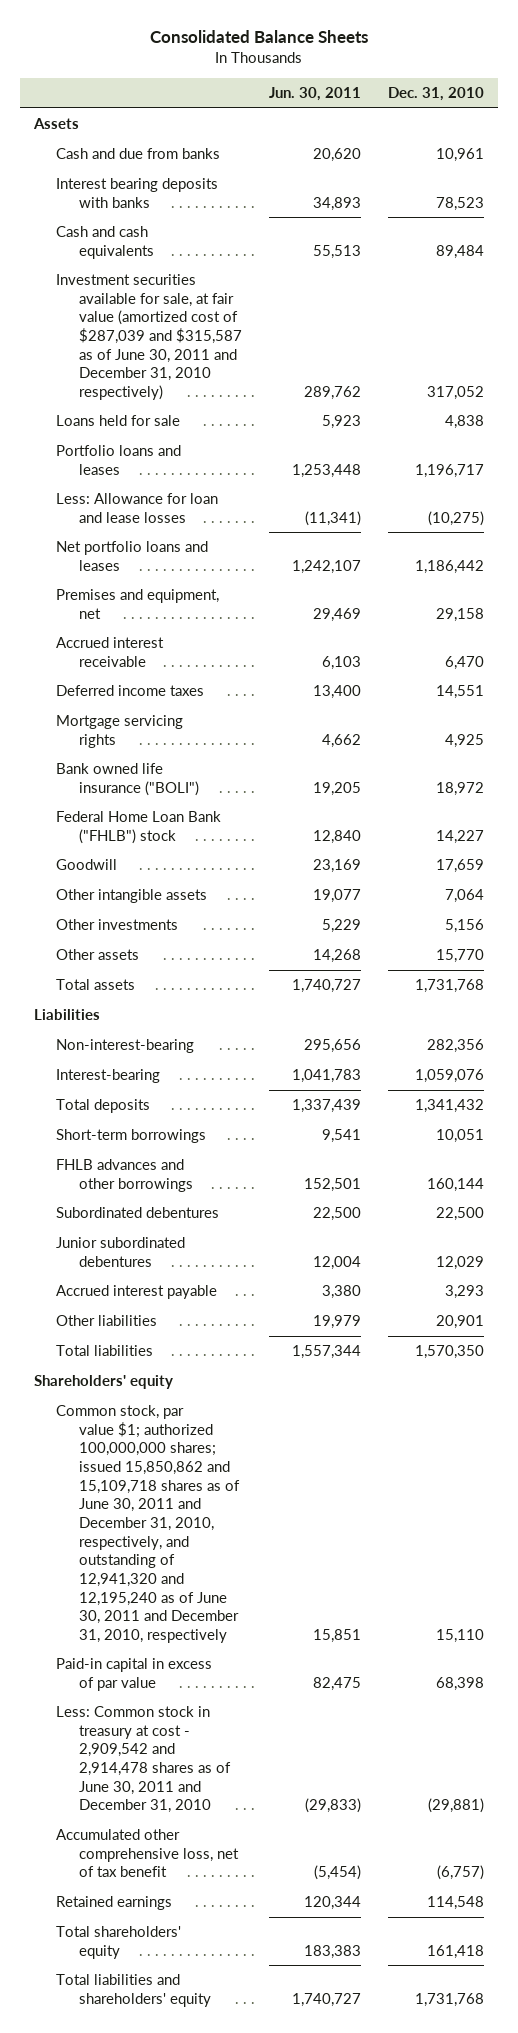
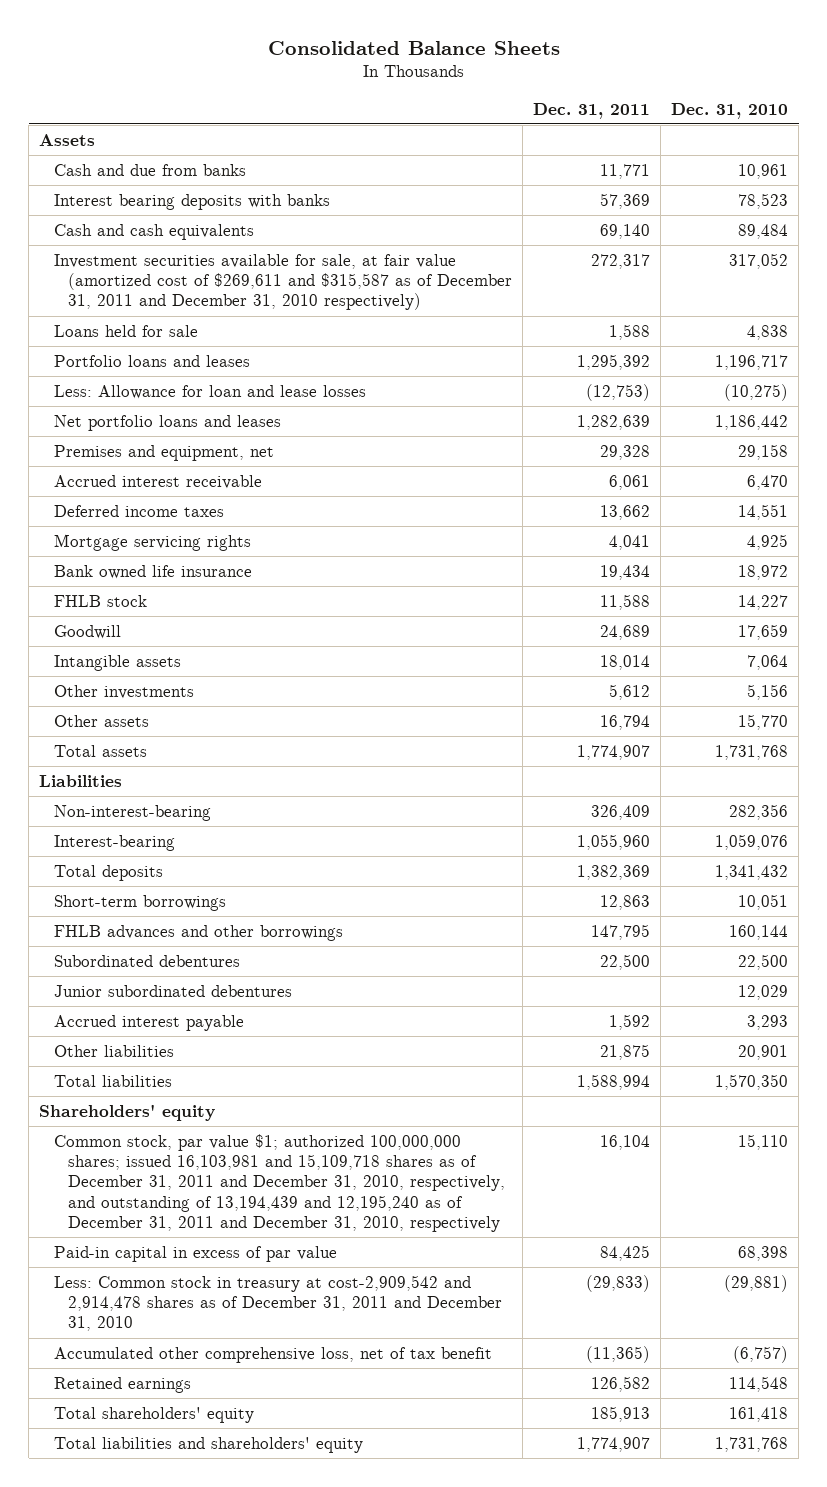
- | Jun. 30, 2011 | Dec. 31, 2010
+ | Dec. 31, 2011 | Dec. 31, 2010
- Investment securities available for sale, at fair value (amortized cost of $287,039 and $315,587 as of June 30, 2011 and December 31, 2010 respectively) | 289,762 | 317,052
+ Investment securities available for sale, at fair value (amortized cost of $269,611 and $315,587 as of December 31, 2011 and December 31, 2010 respectively) | 272,317 | 317,052
- Bank owned life insurance ("BOLI") | 19,205 | 18,972
- Federal Home Loan Bank ("FHLB") stock | 12,840 | 14,227
+ Bank owned life insurance | 19,434 | 18,972
+ FHLB stock | 11,588 | 14,227
- Other intangible assets | 19,077 | 7,064
+ Intangible assets | 18,014 | 7,064
- Common stock, par value $1; authorized 100,000,000 shares; issued 15,850,862 and 15,109,718 shares as of June 30, 2011 and December 31, 2010, respectively, and outstanding of 12,941,320 and 12,195,240 as of June 30, 2011 and December 31, 2010, respectively | 15,851 | 15,110
+ Common stock, par value $1; authorized 100,000,000 shares; issued 16,103,981 and 15,109,718 shares as of December 31, 2011 and December 31, 2010, respectively, and outstanding of 13,194,439 and 12,195,240 as of December 31, 2011 and December 31, 2010, respectively | 16,104 | 15,110
- Less: Common stock in treasury at cost - 2,909,542 and 2,914,478 shares as of June 30, 2011 and December 31, 2010 | (29,833) | (29,881)
+ Less: Common stock in treasury at cost-2,909,542 and 2,914,478 shares as of December 31, 2011 and December 31, 2010 | (29,833) | (29,881)

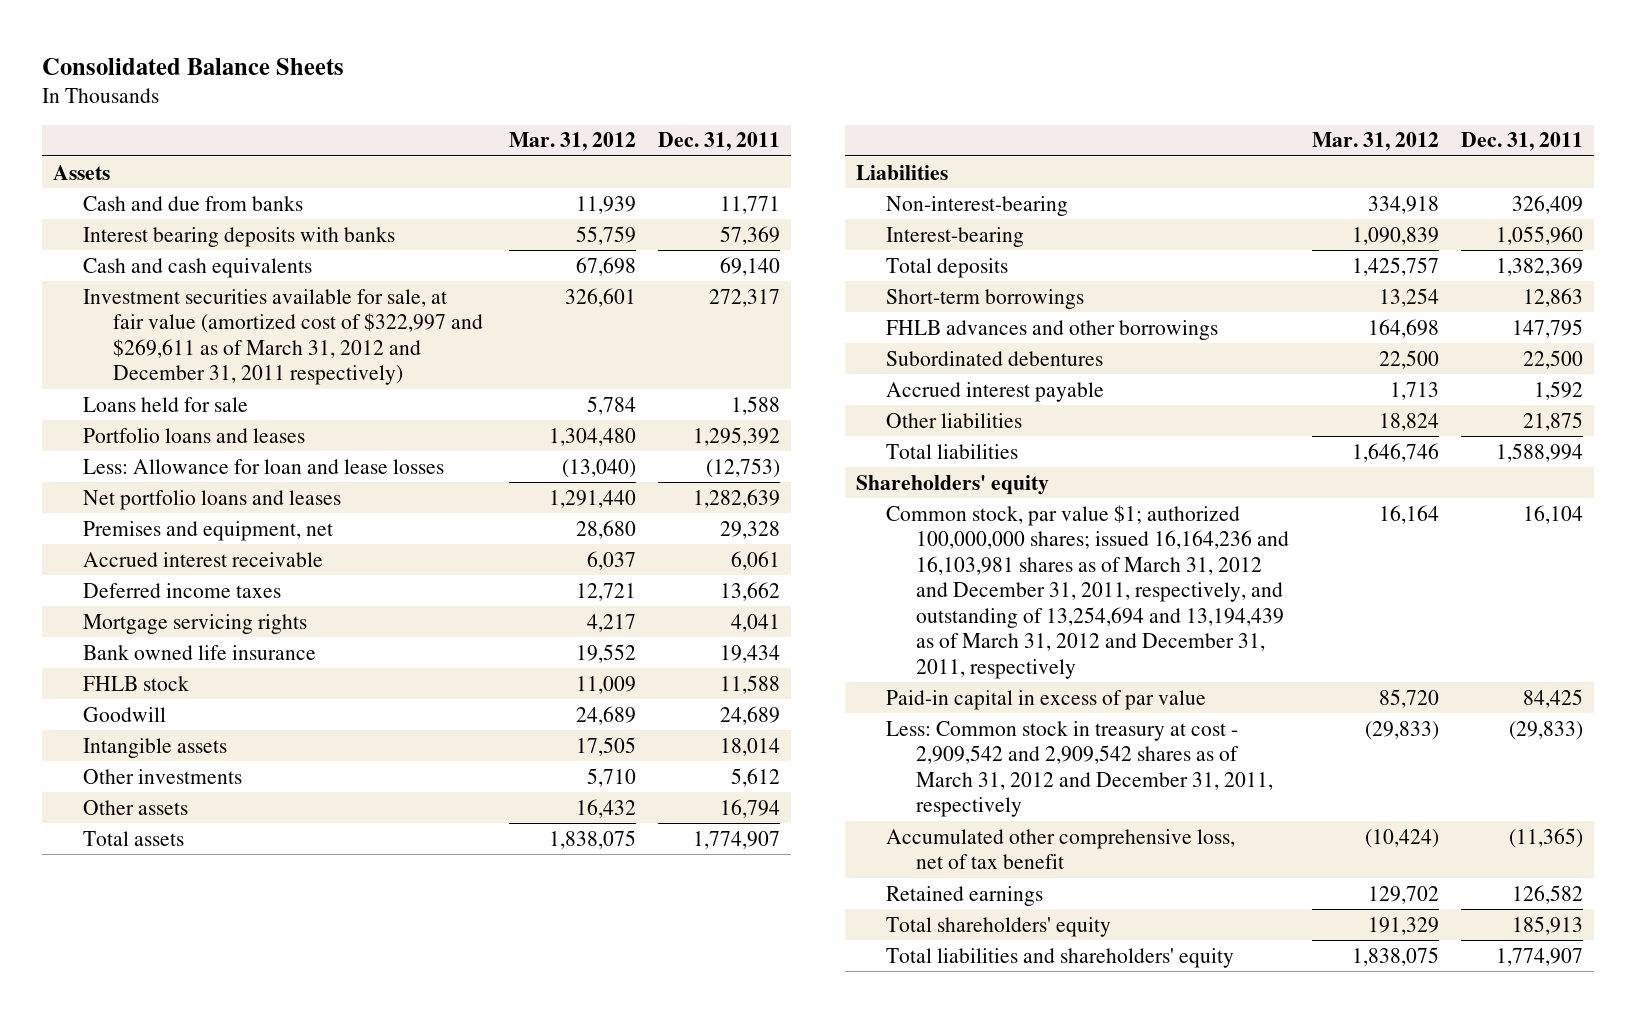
- | Dec. 31, 2011 | Dec. 31, 2010
+ | Mar. 31, 2012 | Dec. 31, 2011
- Investment securities available for sale, at fair value (amortized cost of $269,611 and $315,587 as of December 31, 2011 and December 31, 2010 respectively) | 272,317 | 317,052
+ Investment securities available for sale, at fair value (amortized cost of $322,997 and $269,611 as of March 31, 2012 and December 31, 2011 respectively) | 326,601 | 272,317
- Junior subordinated debentures | | 12,029
- Common stock, par value $1; authorized 100,000,000 shares; issued 16,103,981 and 15,109,718 shares as of December 31, 2011 and December 31, 2010, respectively, and outstanding of 13,194,439 and 12,195,240 as of December 31, 2011 and December 31, 2010, respectively | 16,104 | 15,110
+ Common stock, par value $1; authorized 100,000,000 shares; issued 16,164,236 and 16,103,981 shares as of March 31, 2012 and December 31, 2011, respectively, and outstanding of 13,254,694 and 13,194,439 as of March 31, 2012 and December 31, 2011, respectively | 16,164 | 16,104
- Less: Common stock in treasury at cost-2,909,542 and 2,914,478 shares as of December 31, 2011 and December 31, 2010 | (29,833) | (29,881)
+ Less: Common stock in treasury at cost - 2,909,542 and 2,909,542 shares as of March 31, 2012 and December 31, 2011, respectively | (29,833) | (29,833)

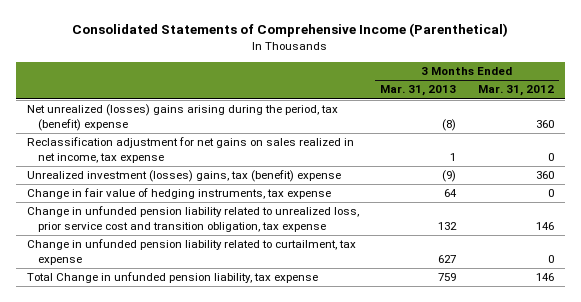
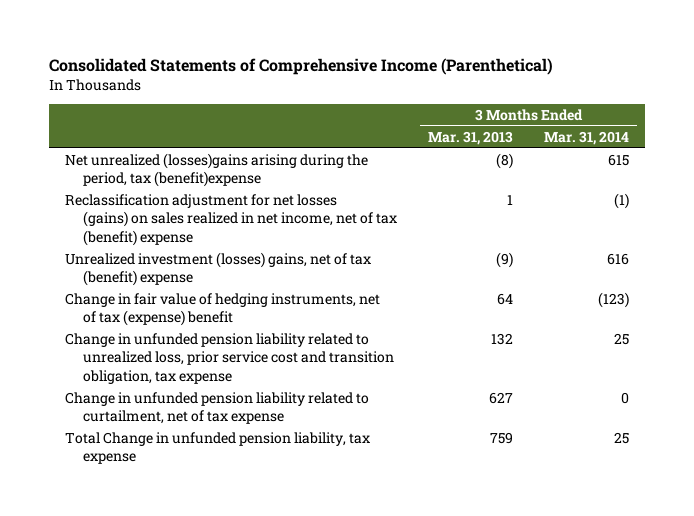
- | 3 Months Ended Mar. 31, 2013 | 3 Months Ended Mar. 31, 2012
+ | 3 Months Ended Mar. 31, 2013 | 3 Months Ended Mar. 31, 2014
- Net unrealized (losses) gains arising during the period, tax (benefit) expense | (8) | 360
- Reclassification adjustment for net gains on sales realized in net income, tax expense | 1 | 0
- Unrealized investment (losses) gains, tax (benefit) expense | (9) | 360
- Change in fair value of hedging instruments, tax expense | 64 | 0
+ Net unrealized (losses)gains arising during the period, tax (benefit)expense | (8) | 615
+ Reclassification adjustment for net losses (gains) on sales realized in net income, net of tax (benefit) expense | 1 | (1)
+ Unrealized investment (losses) gains, net of tax (benefit) expense | (9) | 616
+ Change in fair value of hedging instruments, net of tax (expense) benefit | 64 | (123)
- Change in unfunded pension liability related to curtailment, tax expense | 627 | 0
+ Change in unfunded pension liability related to curtailment, net of tax expense | 627 | 0

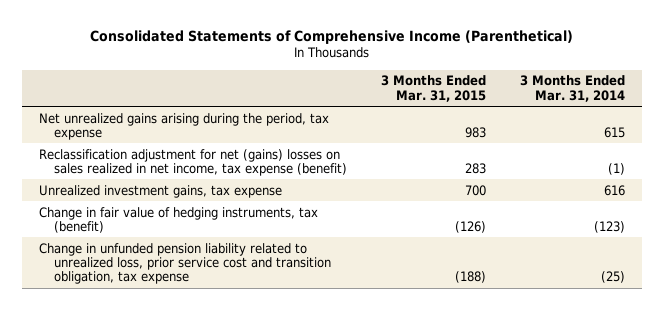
- | 3 Months Ended Mar. 31, 2013 | 3 Months Ended Mar. 31, 2014
+ | 3 Months Ended Mar. 31, 2015 | 3 Months Ended Mar. 31, 2014
- Net unrealized (losses)gains arising during the period, tax (benefit)expense | (8) | 615
- Reclassification adjustment for net losses (gains) on sales realized in net income, net of tax (benefit) expense | 1 | (1)
- Unrealized investment (losses) gains, net of tax (benefit) expense | (9) | 616
- Change in fair value of hedging instruments, net of tax (expense) benefit | 64 | (123)
- Change in unfunded pension liability related to unrealized loss, prior service cost and transition obligation, tax expense | 132 | 25
- Change in unfunded pension liability related to curtailment, net of tax expense | 627 | 0
- Total Change in unfunded pension liability, tax expense | 759 | 25
+ Net unrealized gains arising during the period, tax expense | 983 | 615
+ Reclassification adjustment for net (gains) losses on sales realized in net income, tax expense (benefit) | 283 | (1)
+ Unrealized investment gains, tax expense | 700 | 616
+ Change in fair value of hedging instruments, tax (benefit) | (126) | (123)
+ Change in unfunded pension liability related to unrealized loss, prior service cost and transition obligation, tax expense | (188) | (25)

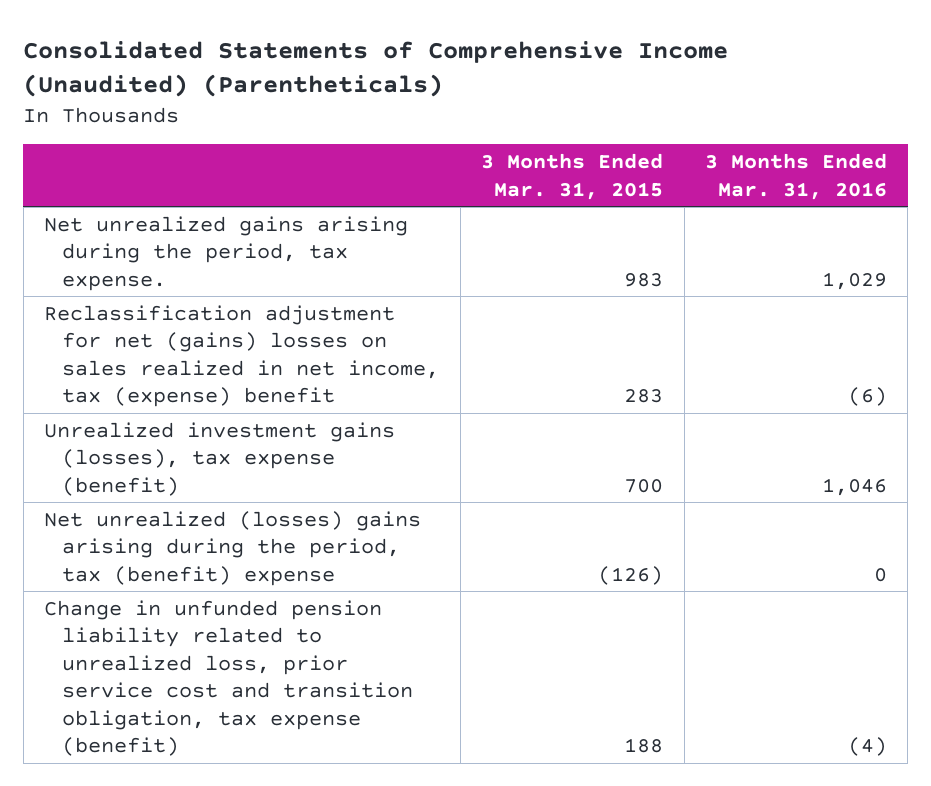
- Consolidated Statements of Comprehensive Income (Parenthetical)
+ Consolidated Statements of Comprehensive Income (Unaudited) (Parentheticals)
- | 3 Months Ended Mar. 31, 2015 | 3 Months Ended Mar. 31, 2014
+ | 3 Months Ended Mar. 31, 2015 | 3 Months Ended Mar. 31, 2016
- Net unrealized gains arising during the period, tax expense | 983 | 615
- Reclassification adjustment for net (gains) losses on sales realized in net income, tax expense (benefit) | 283 | (1)
- Unrealized investment gains, tax expense | 700 | 616
- Change in fair value of hedging instruments, tax (benefit) | (126) | (123)
- Change in unfunded pension liability related to unrealized loss, prior service cost and transition obligation, tax expense | (188) | (25)
+ Net unrealized gains arising during the period, tax expense. | 983 | 1,029
+ Reclassification adjustment for net (gains) losses on sales realized in net income, tax (expense) benefit | 283 | (6)
+ Unrealized investment gains (losses), tax expense (benefit) | 700 | 1,046
+ Net unrealized (losses) gains arising during the period, tax (benefit) expense | (126) | 0
+ Change in unfunded pension liability related to unrealized loss, prior service cost and transition obligation, tax expense (benefit) | 188 | (4)

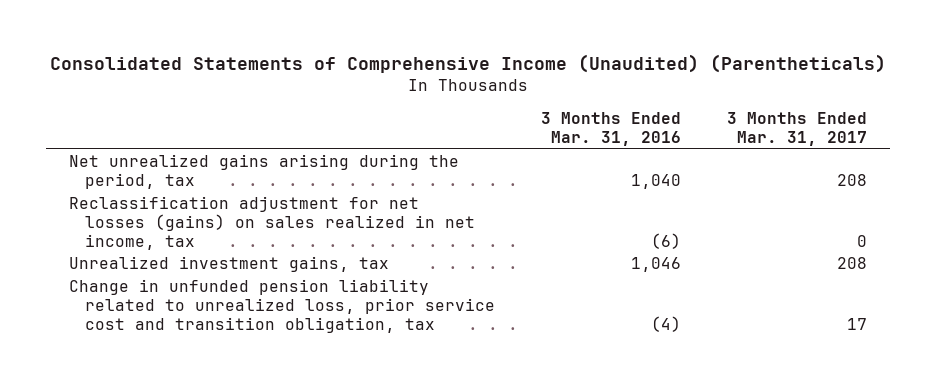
- | 3 Months Ended Mar. 31, 2015 | 3 Months Ended Mar. 31, 2016
+ | 3 Months Ended Mar. 31, 2016 | 3 Months Ended Mar. 31, 2017
- Net unrealized gains arising during the period, tax expense. | 983 | 1,029
- Reclassification adjustment for net (gains) losses on sales realized in net income, tax (expense) benefit | 283 | (6)
- Unrealized investment gains (losses), tax expense (benefit) | 700 | 1,046
- Net unrealized (losses) gains arising during the period, tax (benefit) expense | (126) | 0
- Change in unfunded pension liability related to unrealized loss, prior service cost and transition obligation, tax expense (benefit) | 188 | (4)
+ Net unrealized gains arising during the period, tax | 1,040 | 208
+ Reclassification adjustment for net losses (gains) on sales realized in net income, tax | (6) | 0
+ Unrealized investment gains, tax | 1,046 | 208
+ Change in unfunded pension liability related to unrealized loss, prior service cost and transition obligation, tax | (4) | 17

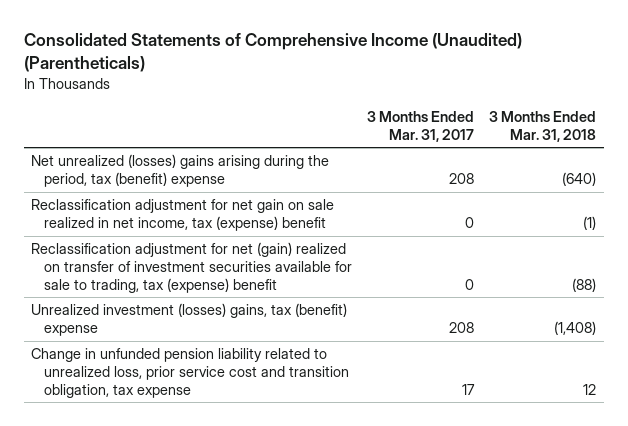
- | 3 Months Ended Mar. 31, 2016 | 3 Months Ended Mar. 31, 2017
+ | 3 Months Ended Mar. 31, 2017 | 3 Months Ended Mar. 31, 2018
- Net unrealized gains arising during the period, tax | 1,040 | 208
- Reclassification adjustment for net losses (gains) on sales realized in net income, tax | (6) | 0
- Unrealized investment gains, tax | 1,046 | 208
- Change in unfunded pension liability related to unrealized loss, prior service cost and transition obligation, tax | (4) | 17
+ Net unrealized (losses) gains arising during the period, tax (benefit) expense | 208 | (640)
+ Reclassification adjustment for net gain on sale realized in net income, tax (expense) benefit | 0 | (1)
+ Reclassification adjustment for net (gain) realized on transfer of investment securities available for sale to trading, tax (expense) benefit | 0 | (88)
+ Unrealized investment (losses) gains, tax (benefit) expense | 208 | (1,408)
+ Change in unfunded pension liability related to unrealized loss, prior service cost and transition obligation, tax expense | 17 | 12

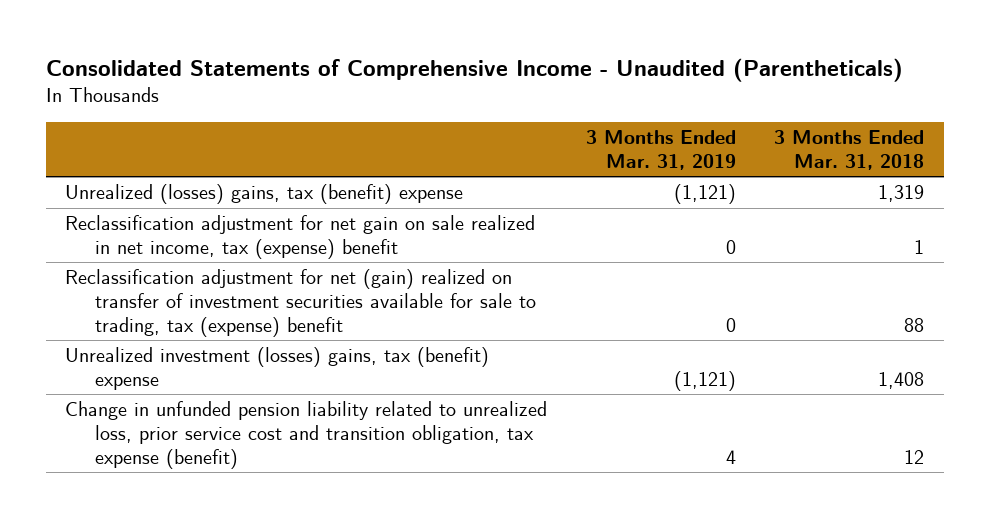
- Consolidated Statements of Comprehensive Income (Unaudited) (Parentheticals)
+ Consolidated Statements of Comprehensive Income - Unaudited (Parentheticals)
- | 3 Months Ended Mar. 31, 2017 | 3 Months Ended Mar. 31, 2018
+ | 3 Months Ended Mar. 31, 2019 | 3 Months Ended Mar. 31, 2018
- Net unrealized (losses) gains arising during the period, tax (benefit) expense | 208 | (640)
- Reclassification adjustment for net gain on sale realized in net income, tax (expense) benefit | 0 | (1)
- Reclassification adjustment for net (gain) realized on transfer of investment securities available for sale to trading, tax (expense) benefit | 0 | (88)
- Unrealized investment (losses) gains, tax (benefit) expense | 208 | (1,408)
- Change in unfunded pension liability related to unrealized loss, prior service cost and transition obligation, tax expense | 17 | 12
+ Unrealized (losses) gains, tax (benefit) expense | (1,121) | 1,319
+ Reclassification adjustment for net gain on sale realized in net income, tax (expense) benefit | 0 | 1
+ Reclassification adjustment for net (gain) realized on transfer of investment securities available for sale to trading, tax (expense) benefit | 0 | 88
+ Unrealized investment (losses) gains, tax (benefit) expense | (1,121) | 1,408
+ Change in unfunded pension liability related to unrealized loss, prior service cost and transition obligation, tax expense (benefit) | 4 | 12

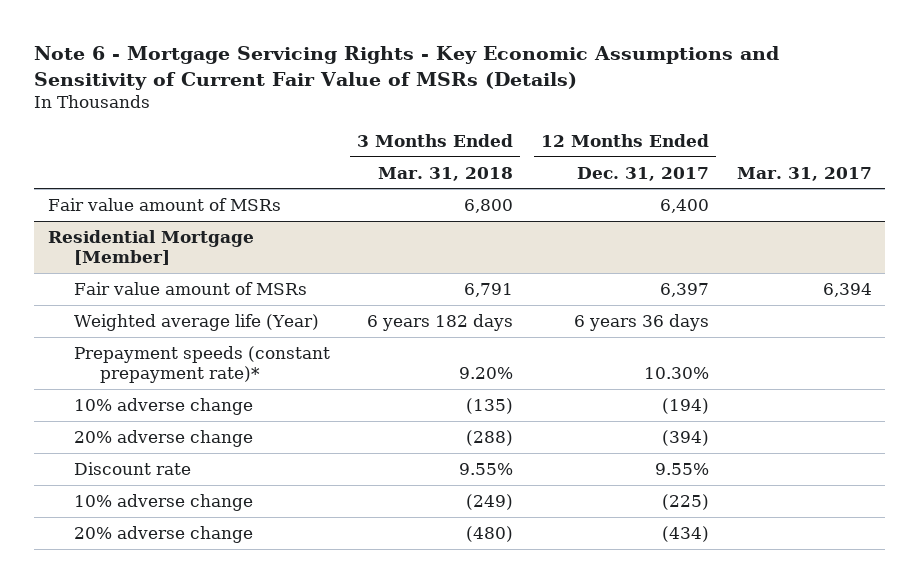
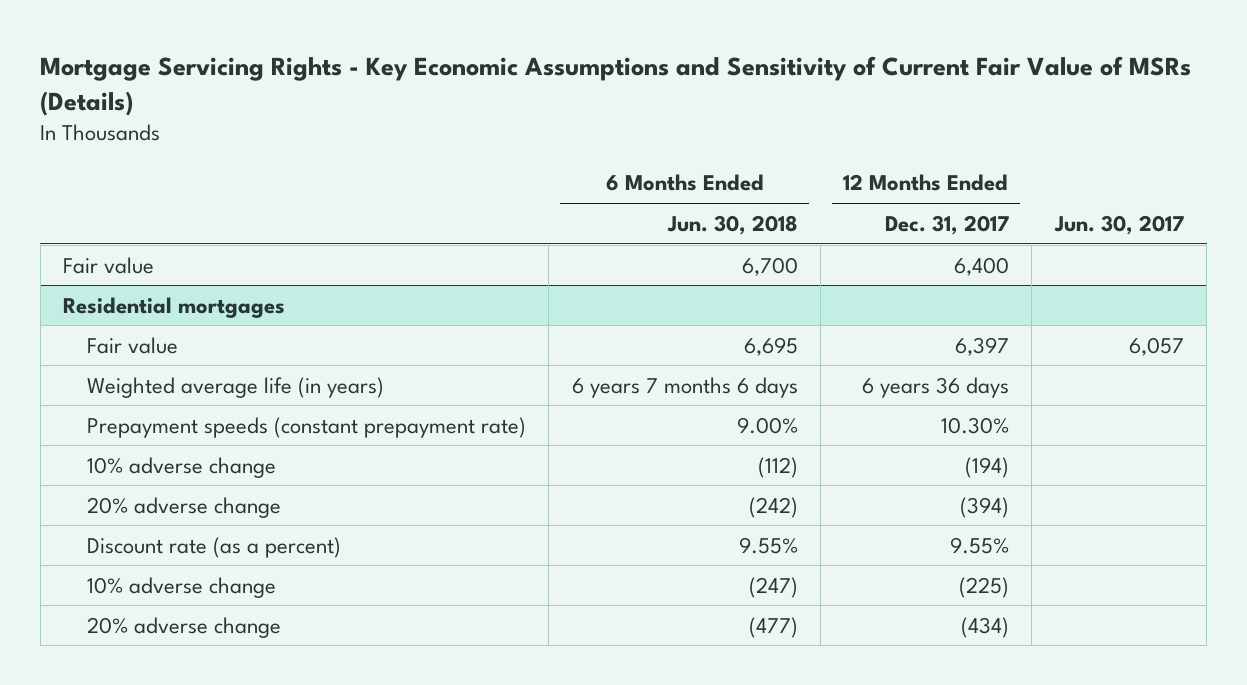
- Note 6 - Mortgage Servicing Rights - Key Economic Assumptions and Sensitivity of Current Fair Value of MSRs (Details)
+ Mortgage Servicing Rights - Key Economic Assumptions and Sensitivity of Current Fair Value of MSRs (Details)
- | 3 Months Ended Mar. 31, 2018 | 12 Months Ended Dec. 31, 2017 | Mar. 31, 2017
+ | 6 Months Ended Jun. 30, 2018 | 12 Months Ended Dec. 31, 2017 | Jun. 30, 2017
- Fair value amount of MSRs | 6,800 | 6,400 |
- Residential Mortgage [Member]
- Fair value amount of MSRs | 6,791 | 6,397 | 6,394
- Weighted average life (Year) | 6 years 182 days | 6 years 36 days |
- Prepayment speeds (constant prepayment rate)* | 9.20% | 10.30% |
+ Fair value | 6,700 | 6,400 |
+ Residential mortgages
+ Fair value | 6,695 | 6,397 | 6,057
+ Weighted average life (in years) | 6 years 7 months 6 days | 6 years 36 days |
+ Prepayment speeds (constant prepayment rate) | 9.00% | 10.30% |
- Discount rate | 9.55% | 9.55% |
+ Discount rate (as a percent) | 9.55% | 9.55% |

